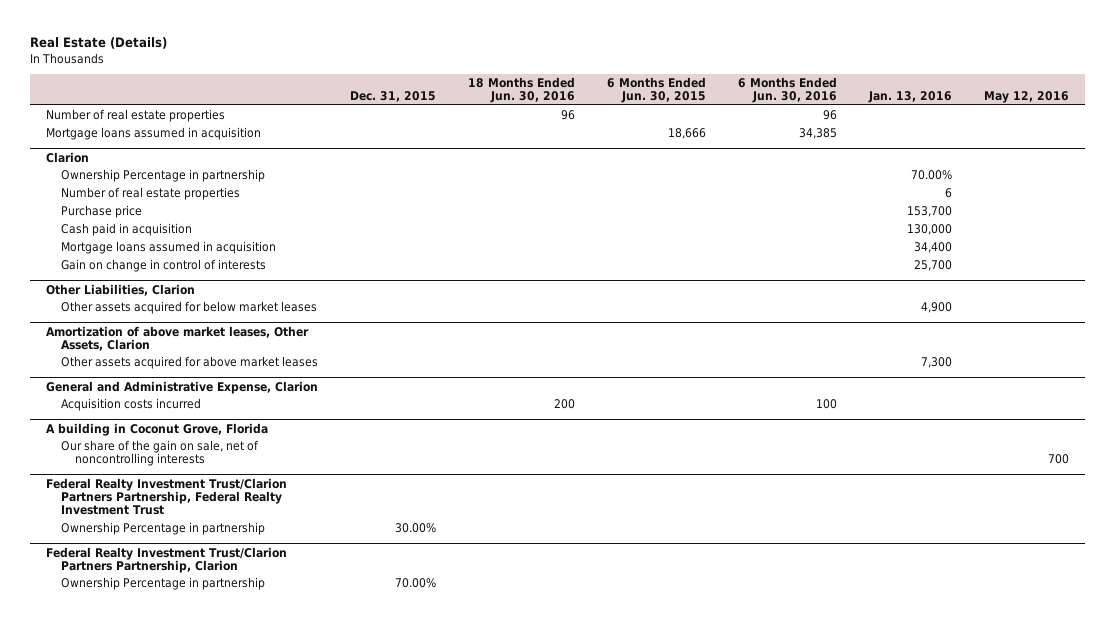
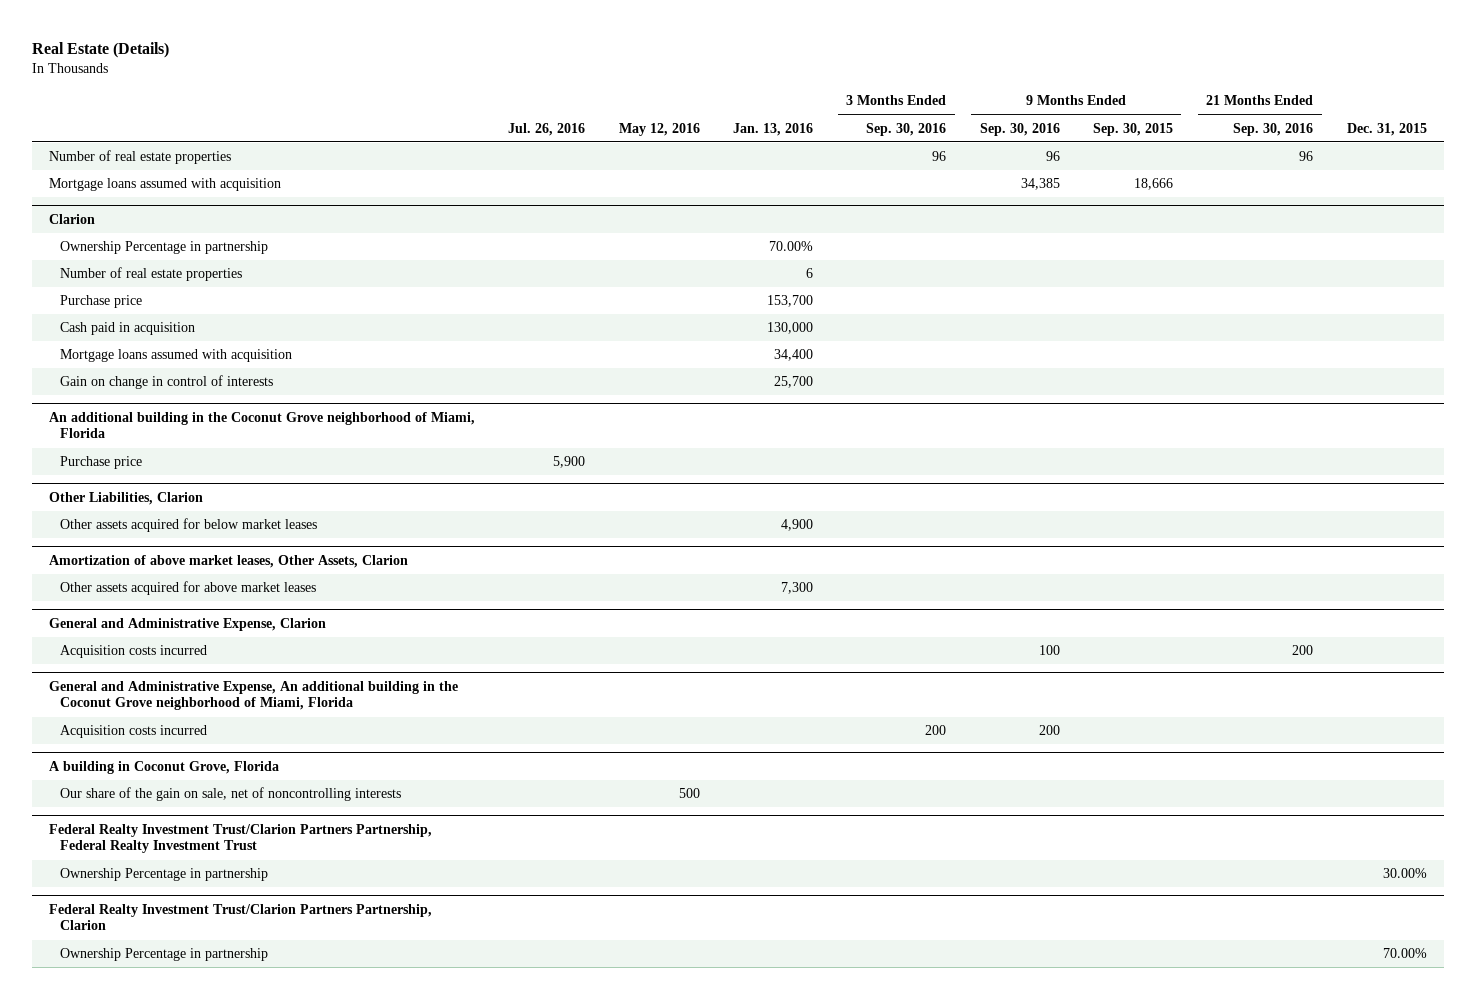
- | Dec. 31, 2015 | 18 Months Ended Jun. 30, 2016 | 6 Months Ended Jun. 30, 2015 | 6 Months Ended Jun. 30, 2016 | Jan. 13, 2016 | May 12, 2016
+ | Jul. 26, 2016 | May 12, 2016 | Jan. 13, 2016 | 3 Months Ended Sep. 30, 2016 | 9 Months Ended Sep. 30, 2016 | 9 Months Ended Sep. 30, 2015 | 21 Months Ended Sep. 30, 2016 | Dec. 31, 2015
- Mortgage loans assumed in acquisition | | | 18,666 | 34,385 | |
+ Mortgage loans assumed with acquisition | | | | | 34,385 | 18,666 | |
@ Clarion
- Mortgage loans assumed in acquisition | | | | | 34,400 |
+ Mortgage loans assumed with acquisition | | | 34,400 | | | | |
+ An additional building in the Coconut Grove neighborhood of Miami, Florida
+ Purchase price | 5,900 | | | | | | |
+ General and Administrative Expense, An additional building in the Coconut Grove neighborhood of Miami, Florida
+ Acquisition costs incurred | | | | 200 | 200 | | |
@ A building in Coconut Grove, Florida
- Our share of the gain on sale, net of noncontrolling interests | | | | | | 700
+ Our share of the gain on sale, net of noncontrolling interests | | 500 | | | | | |

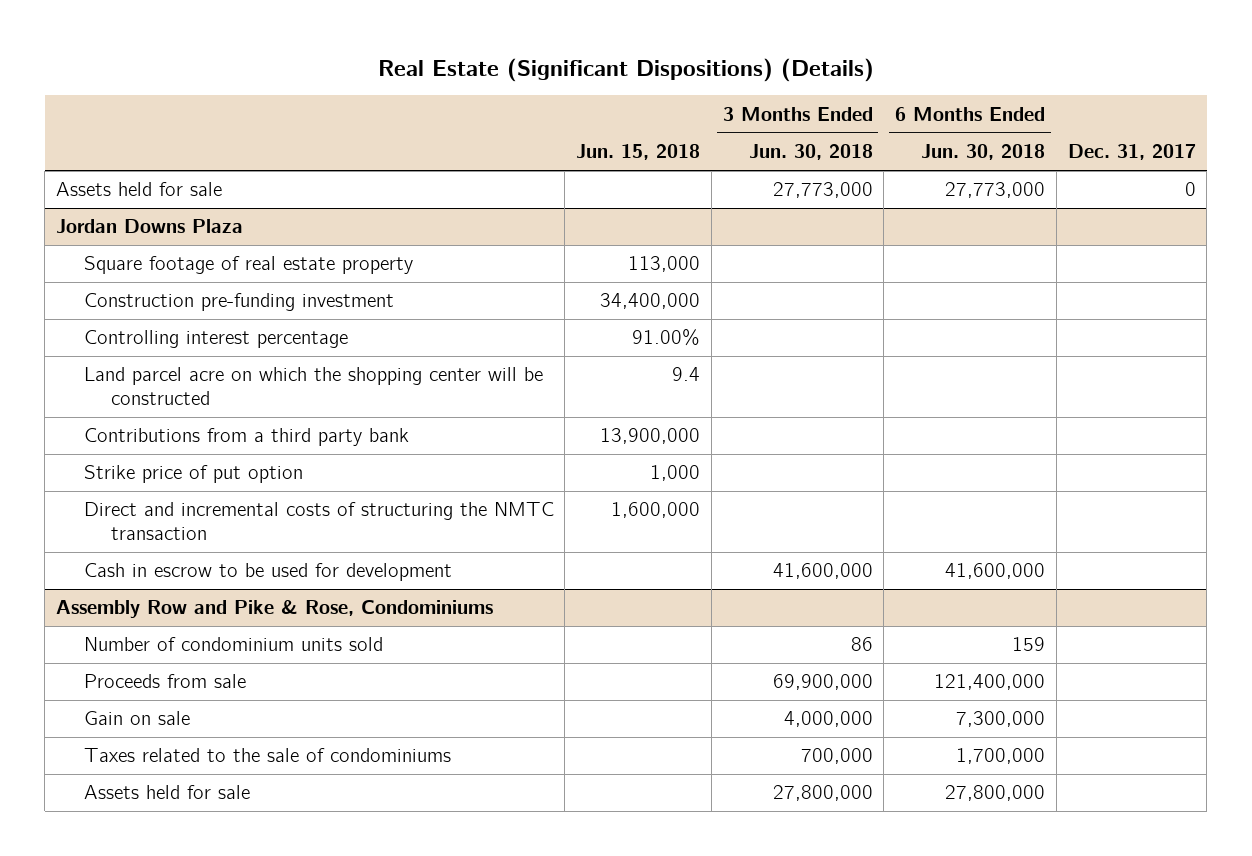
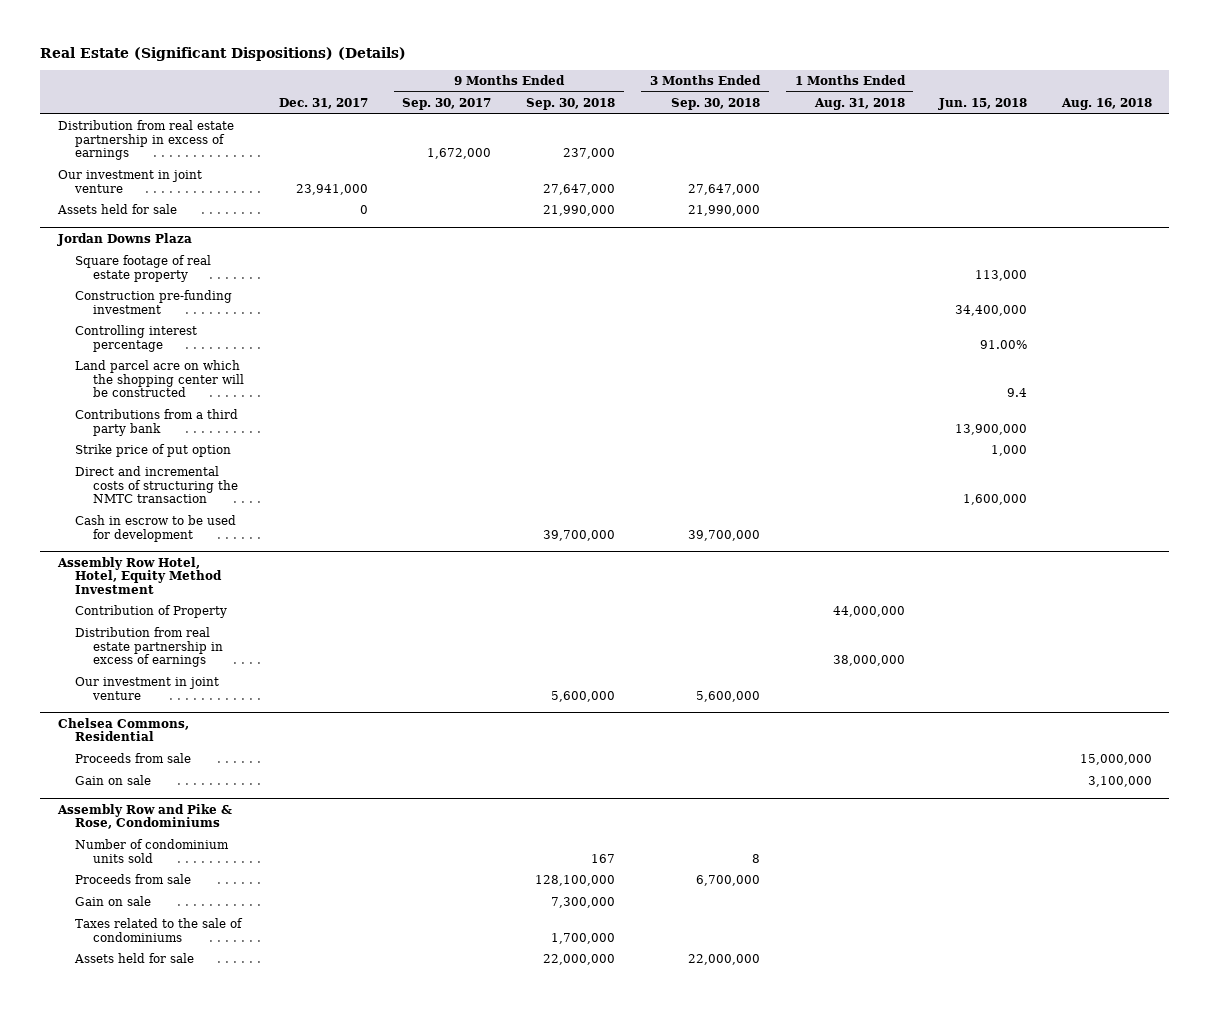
- | Jun. 15, 2018 | 3 Months Ended Jun. 30, 2018 | 6 Months Ended Jun. 30, 2018 | Dec. 31, 2017
+ | Dec. 31, 2017 | 9 Months Ended Sep. 30, 2017 | 9 Months Ended Sep. 30, 2018 | 3 Months Ended Sep. 30, 2018 | 1 Months Ended Aug. 31, 2018 | Jun. 15, 2018 | Aug. 16, 2018
+ Distribution from real estate partnership in excess of earnings | | 1,672,000 | 237,000 | | | |
+ Our investment in joint venture | 23,941,000 | | 27,647,000 | 27,647,000 | | |
+ Assembly Row Hotel, Hotel, Equity Method Investment
+ Contribution of Property | | | | | 44,000,000 | |
+ Distribution from real estate partnership in excess of earnings | | | | | 38,000,000 | |
+ Our investment in joint venture | | | 5,600,000 | 5,600,000 | | |
+ Chelsea Commons, Residential
+ Proceeds from sale | | | | | | | 15,000,000
+ Gain on sale | | | | | | | 3,100,000

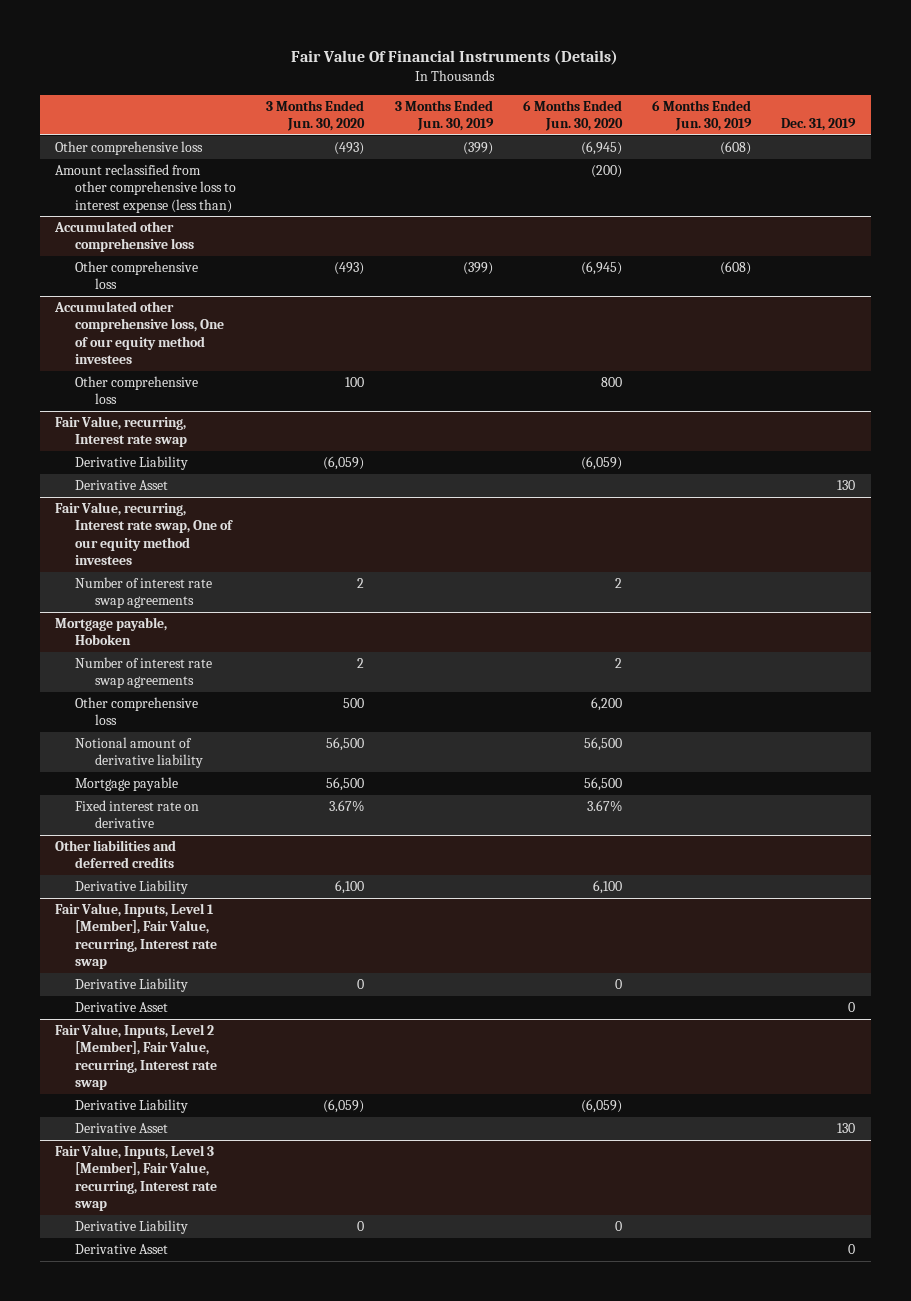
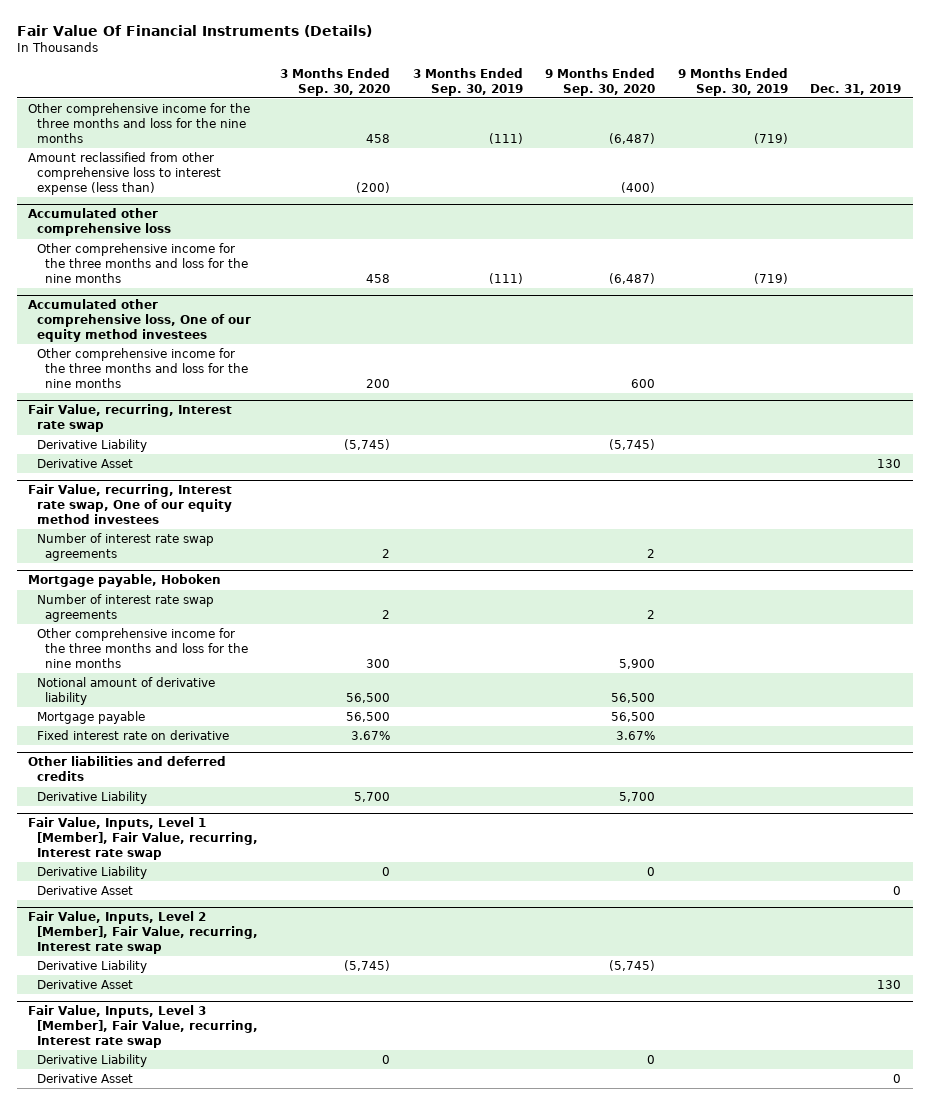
- | 3 Months Ended Jun. 30, 2020 | 3 Months Ended Jun. 30, 2019 | 6 Months Ended Jun. 30, 2020 | 6 Months Ended Jun. 30, 2019 | Dec. 31, 2019
+ | 3 Months Ended Sep. 30, 2020 | 3 Months Ended Sep. 30, 2019 | 9 Months Ended Sep. 30, 2020 | 9 Months Ended Sep. 30, 2019 | Dec. 31, 2019
- Other comprehensive loss | (493) | (399) | (6,945) | (608) |
+ Other comprehensive income for the three months and loss for the nine months | 458 | (111) | (6,487) | (719) |
@ Accumulated other comprehensive loss
- Other comprehensive loss | (493) | (399) | (6,945) | (608) |
+ Other comprehensive income for the three months and loss for the nine months | 458 | (111) | (6,487) | (719) |
@ Accumulated other comprehensive loss, One of our equity method investees
- Other comprehensive loss | 100 | | 800 | |
+ Other comprehensive income for the three months and loss for the nine months | 200 | | 600 | |
@ Mortgage payable, Hoboken
- Other comprehensive loss | 500 | | 6,200 | |
+ Other comprehensive income for the three months and loss for the nine months | 300 | | 5,900 | |

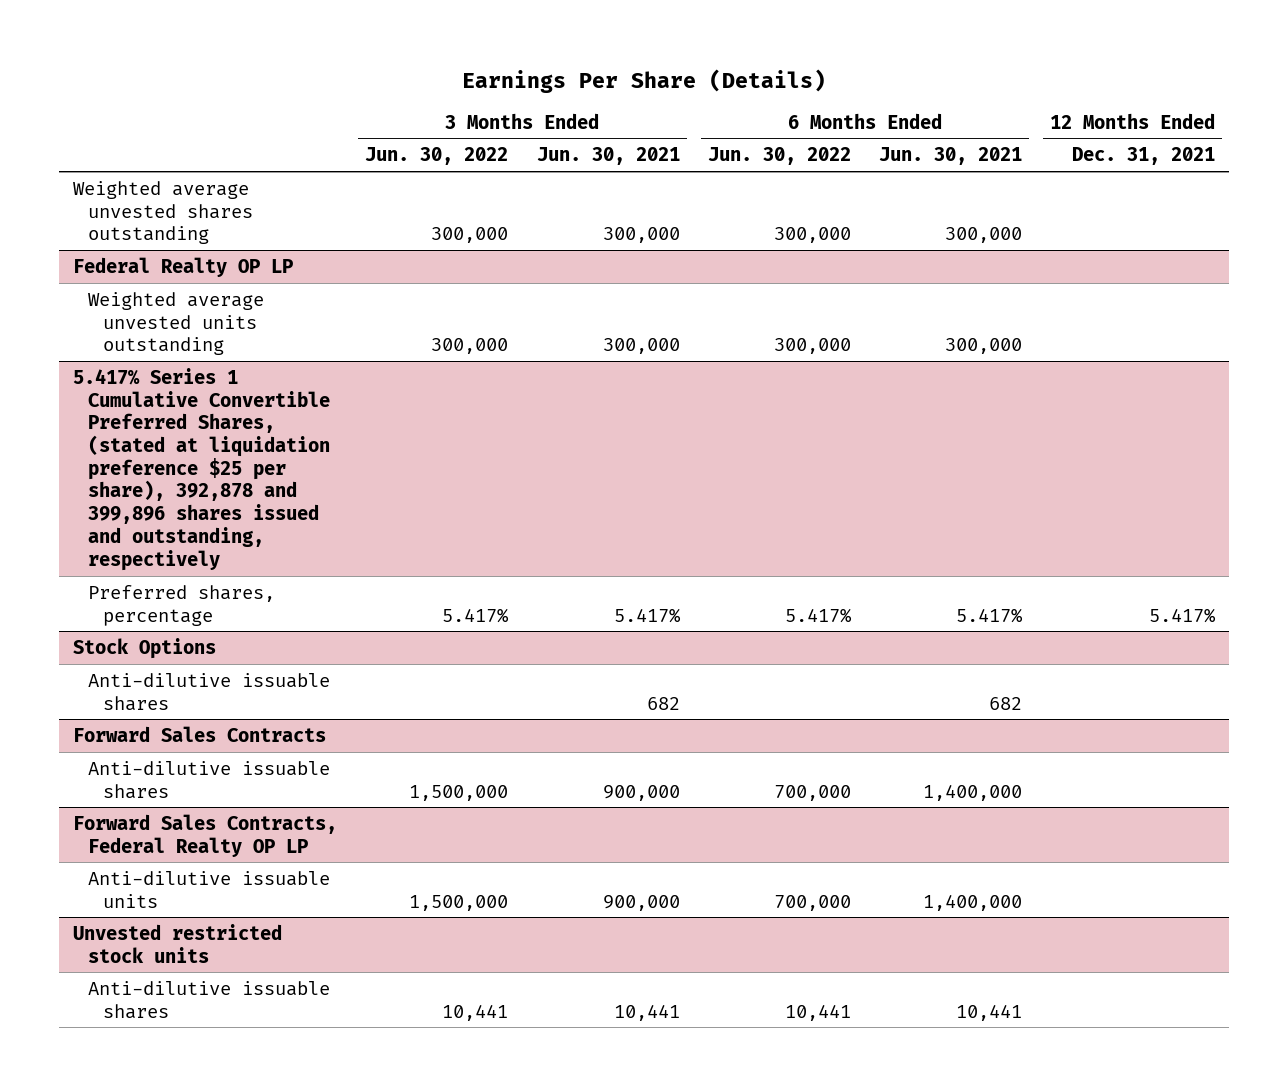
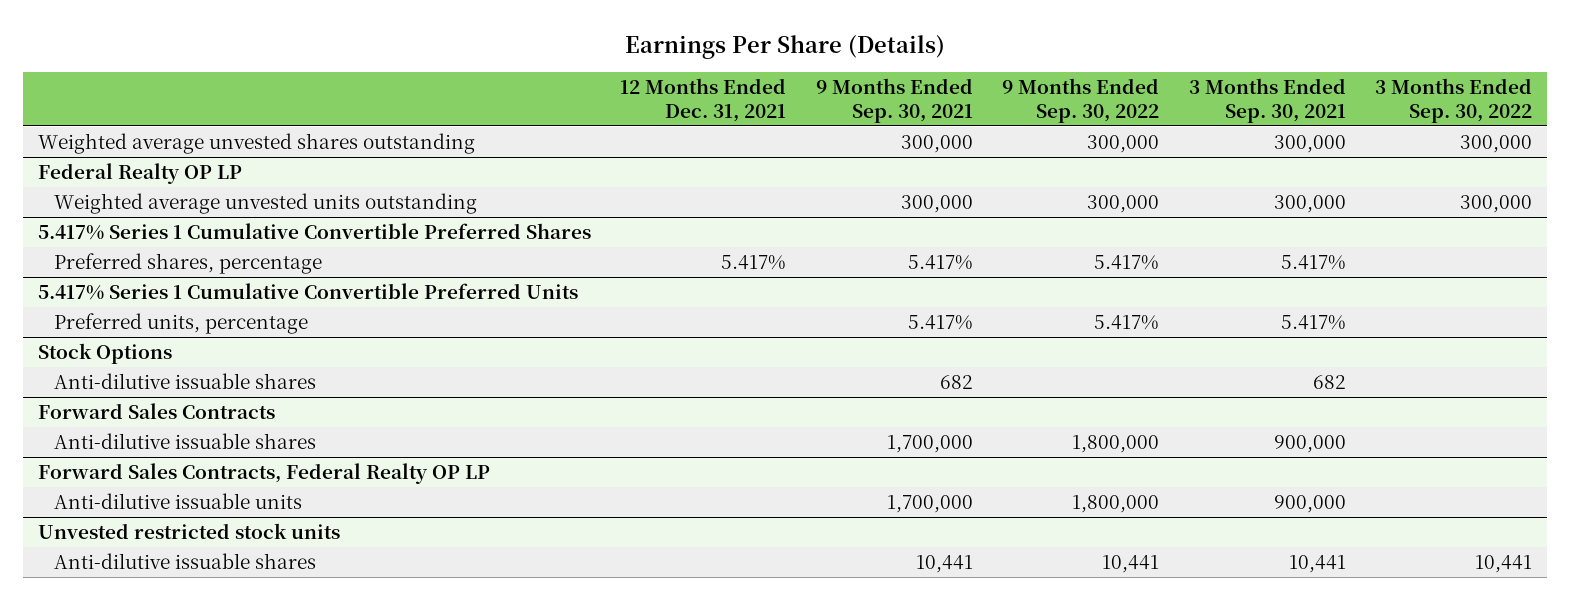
- | 3 Months Ended Jun. 30, 2022 | 3 Months Ended Jun. 30, 2021 | 6 Months Ended Jun. 30, 2022 | 6 Months Ended Jun. 30, 2021 | 12 Months Ended Dec. 31, 2021
+ | 12 Months Ended Dec. 31, 2021 | 9 Months Ended Sep. 30, 2021 | 9 Months Ended Sep. 30, 2022 | 3 Months Ended Sep. 30, 2021 | 3 Months Ended Sep. 30, 2022
- 5.417% Series 1 Cumulative Convertible Preferred Shares, (stated at liquidation preference $25 per share), 392,878 and 399,896 shares issued and outstanding, respectively
+ 5.417% Series 1 Cumulative Convertible Preferred Shares
+ 5.417% Series 1 Cumulative Convertible Preferred Units
+ Preferred units, percentage | | 5.417% | 5.417% | 5.417% |

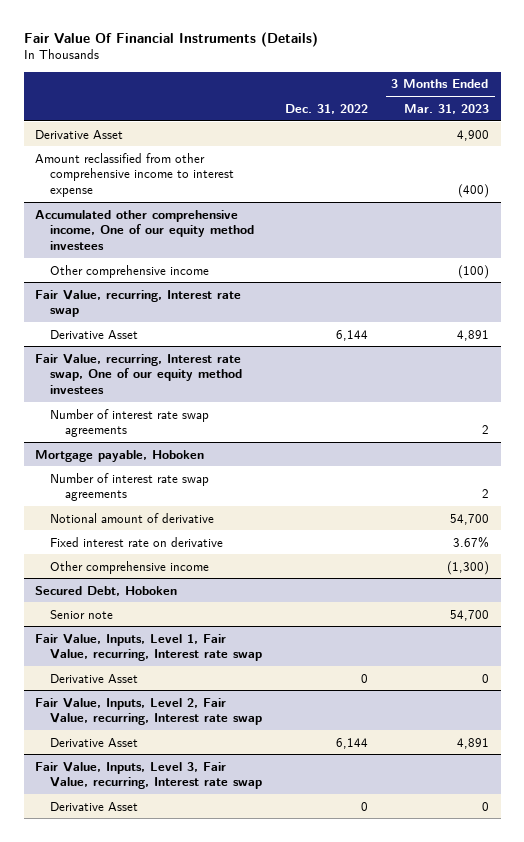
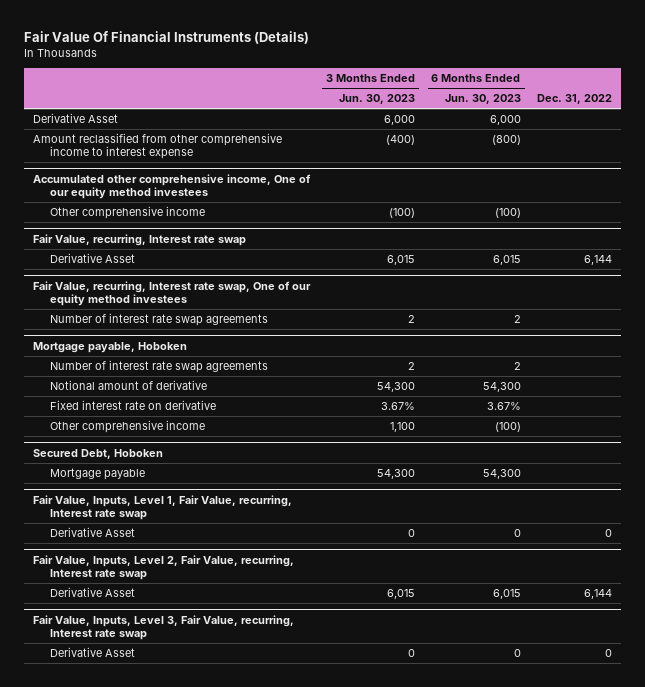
- | Dec. 31, 2022 | 3 Months Ended Mar. 31, 2023
+ | 3 Months Ended Jun. 30, 2023 | 6 Months Ended Jun. 30, 2023 | Dec. 31, 2022
@ Secured Debt, Hoboken
- Senior note | | 54,700
+ Mortgage payable | 54,300 | 54,300 |

